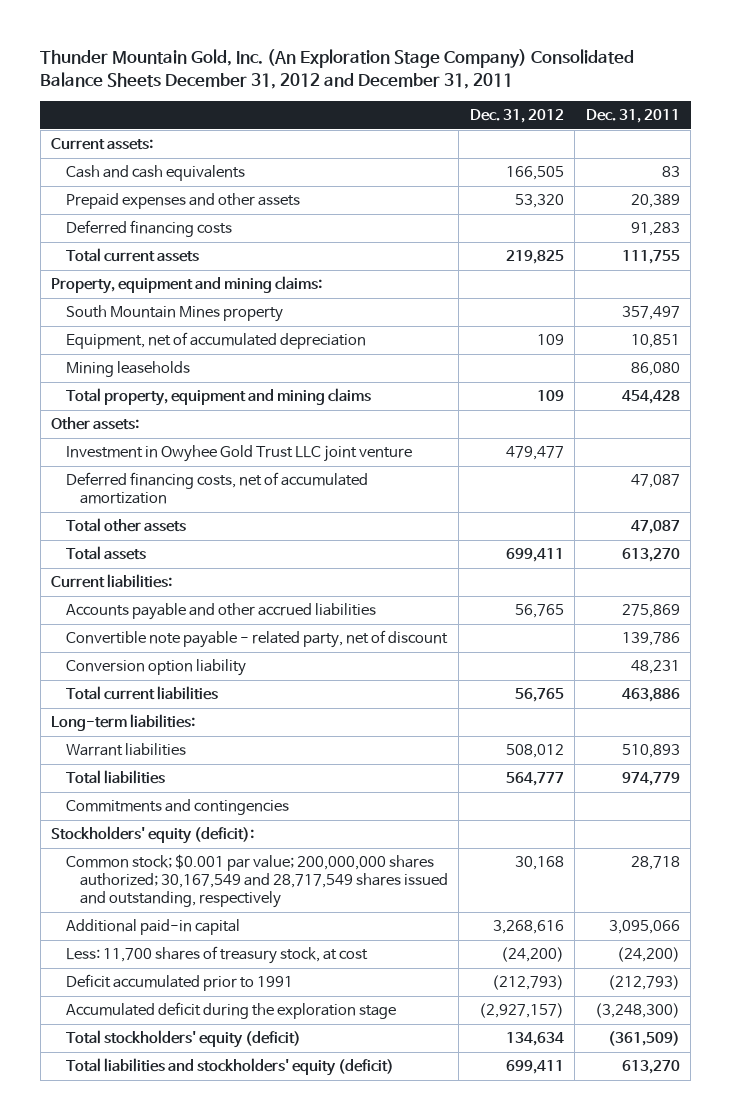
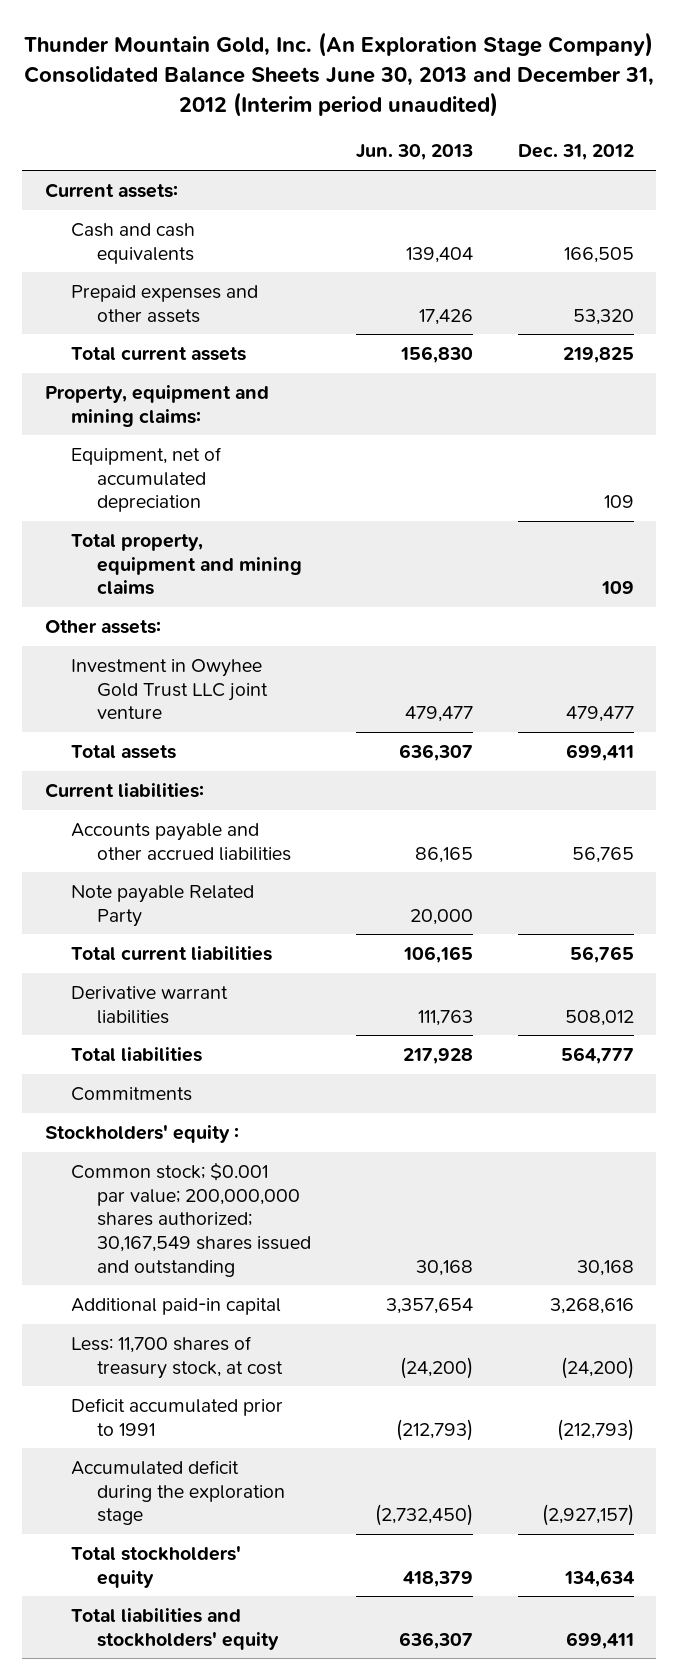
- Thunder Mountain Gold, Inc. (An Exploration Stage Company) Consolidated Balance Sheets December 31, 2012 and December 31, 2011
+ Thunder Mountain Gold, Inc. (An Exploration Stage Company) Consolidated Balance Sheets June 30, 2013 and December 31, 2012 (Interim period unaudited)
- | Dec. 31, 2012 | Dec. 31, 2011
+ | Jun. 30, 2013 | Dec. 31, 2012
- Deferred financing costs | | 91,283
- South Mountain Mines property | | 357,497
- Mining leaseholds | | 86,080
- Deferred financing costs, net of accumulated amortization | | 47,087
- Total other assets | | 47,087
- Convertible note payable - related party, net of discount | | 139,786
- Conversion option liability | | 48,231
+ Note payable Related Party | 20,000 |
- Long-term liabilities:
- Warrant liabilities | 508,012 | 510,893
+ Derivative warrant liabilities | 111,763 | 508,012
- Commitments and contingencies
- Stockholders' equity (deficit):
- Common stock; $0.001 par value; 200,000,000 shares authorized; 30,167,549 and 28,717,549 shares issued and outstanding, respectively | 30,168 | 28,718
+ Commitments
+ Stockholders' equity :
+ Common stock; $0.001 par value; 200,000,000 shares authorized; 30,167,549 shares issued and outstanding | 30,168 | 30,168
- Total stockholders' equity (deficit) | 134,634 | (361,509)
- Total liabilities and stockholders' equity (deficit) | 699,411 | 613,270
+ Total stockholders' equity | 418,379 | 134,634
+ Total liabilities and stockholders' equity | 636,307 | 699,411

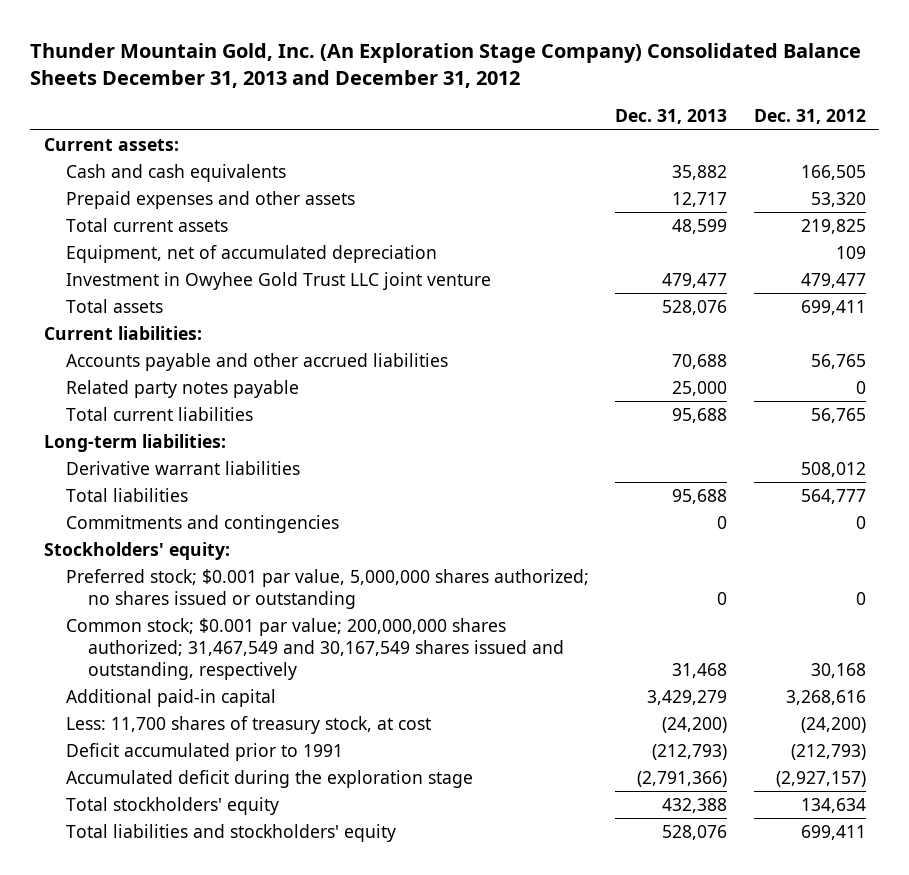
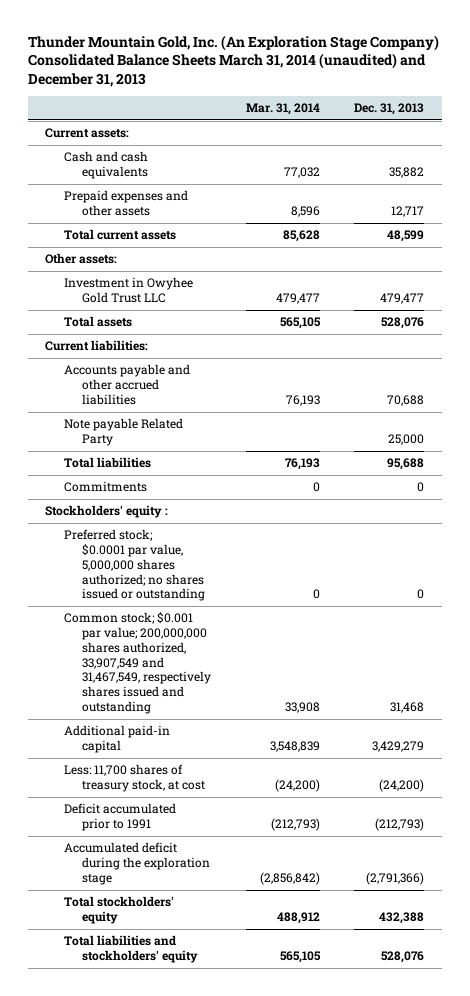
- Thunder Mountain Gold, Inc. (An Exploration Stage Company) Consolidated Balance Sheets December 31, 2013 and December 31, 2012
+ Thunder Mountain Gold, Inc. (An Exploration Stage Company) Consolidated Balance Sheets March 31, 2014 (unaudited) and December 31, 2013
- | Dec. 31, 2013 | Dec. 31, 2012
+ | Mar. 31, 2014 | Dec. 31, 2013
- Equipment, net of accumulated depreciation | | 109
- Investment in Owyhee Gold Trust LLC joint venture | 479,477 | 479,477
+ Other assets:
+ Investment in Owyhee Gold Trust LLC | 479,477 | 479,477
- Related party notes payable | 25,000 | 0
- Total current liabilities | 95,688 | 56,765
- Long-term liabilities:
- Derivative warrant liabilities | | 508,012
+ Note payable Related Party | | 25,000
- Commitments and contingencies | 0 | 0
- Stockholders' equity:
- Preferred stock; $0.001 par value, 5,000,000 shares authorized; no shares issued or outstanding | 0 | 0
- Common stock; $0.001 par value; 200,000,000 shares authorized; 31,467,549 and 30,167,549 shares issued and outstanding, respectively | 31,468 | 30,168
+ Commitments | 0 | 0
+ Stockholders' equity :
+ Preferred stock; $0.0001 par value, 5,000,000 shares authorized; no shares issued or outstanding | 0 | 0
+ Common stock; $0.001 par value; 200,000,000 shares authorized, 33,907,549 and 31,467,549, respectively shares issued and outstanding | 33,908 | 31,468

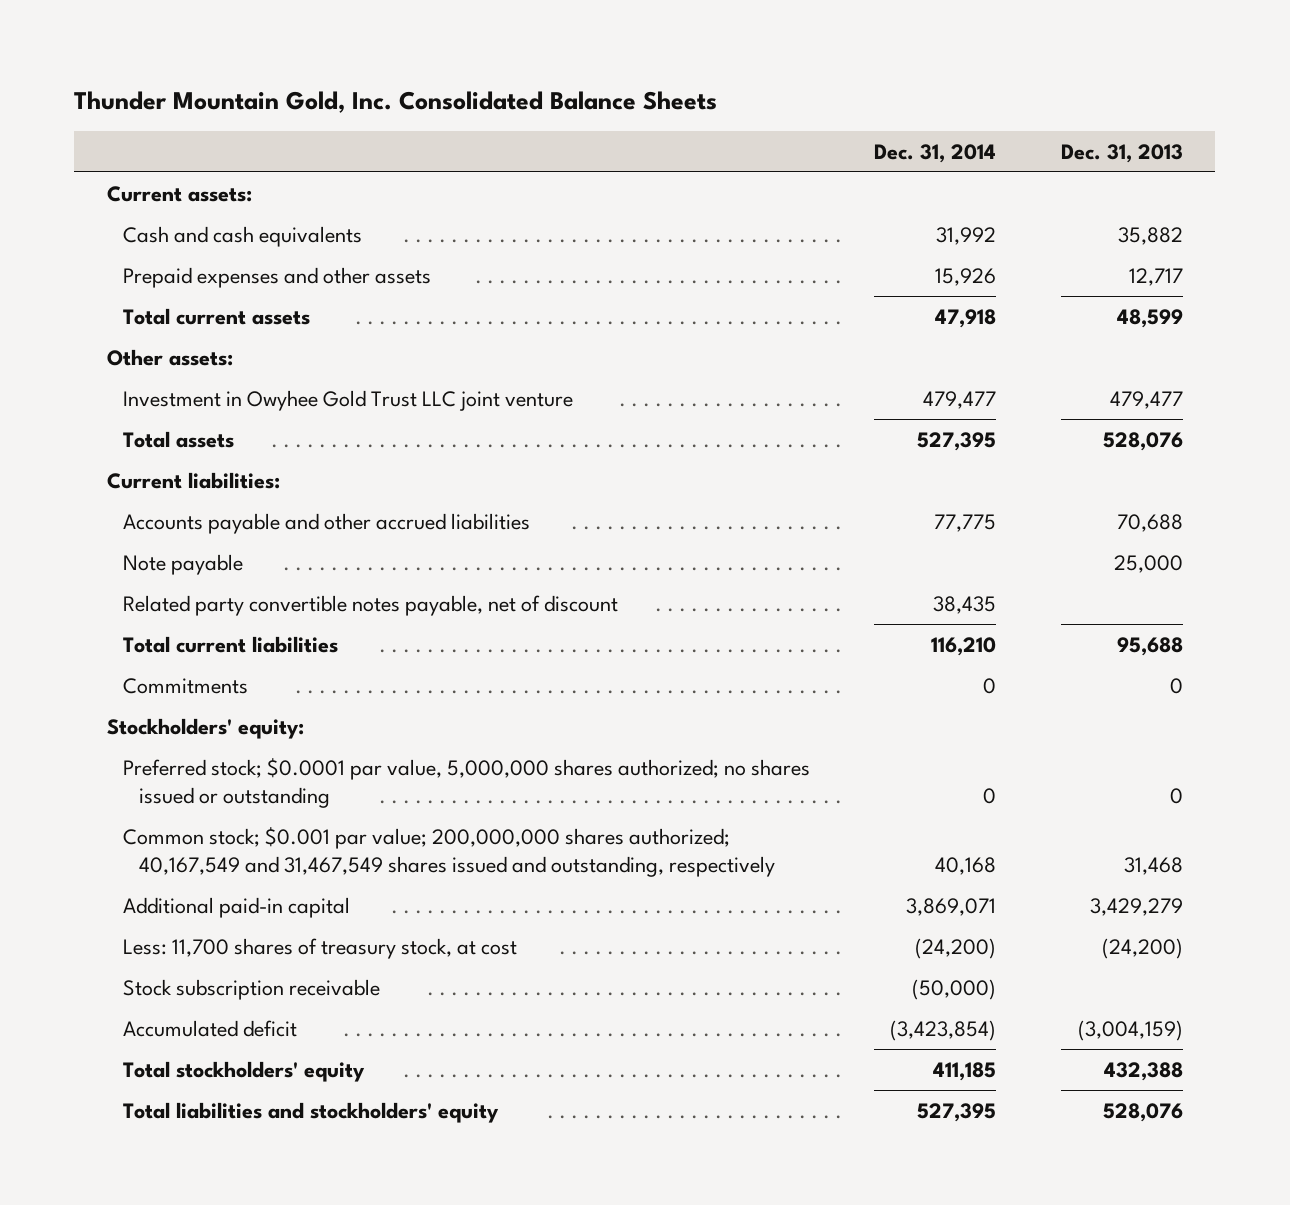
- Thunder Mountain Gold, Inc. (An Exploration Stage Company) Consolidated Balance Sheets March 31, 2014 (unaudited) and December 31, 2013
+ Thunder Mountain Gold, Inc. Consolidated Balance Sheets
- | Mar. 31, 2014 | Dec. 31, 2013
+ | Dec. 31, 2014 | Dec. 31, 2013
- Investment in Owyhee Gold Trust LLC | 479,477 | 479,477
+ Investment in Owyhee Gold Trust LLC joint venture | 479,477 | 479,477
- Note payable Related Party | | 25,000
- Total liabilities | 76,193 | 95,688
+ Note payable | | 25,000
+ Related party convertible notes payable, net of discount | 38,435 |
+ Total current liabilities | 116,210 | 95,688
- Stockholders' equity :
+ Stockholders' equity:
- Common stock; $0.001 par value; 200,000,000 shares authorized, 33,907,549 and 31,467,549, respectively shares issued and outstanding | 33,908 | 31,468
+ Common stock; $0.001 par value; 200,000,000 shares authorized; 40,167,549 and 31,467,549 shares issued and outstanding, respectively | 40,168 | 31,468
- Deficit accumulated prior to 1991 | (212,793) | (212,793)
- Accumulated deficit during the exploration stage | (2,856,842) | (2,791,366)
+ Stock subscription receivable | (50,000) |
+ Accumulated deficit | (3,423,854) | (3,004,159)

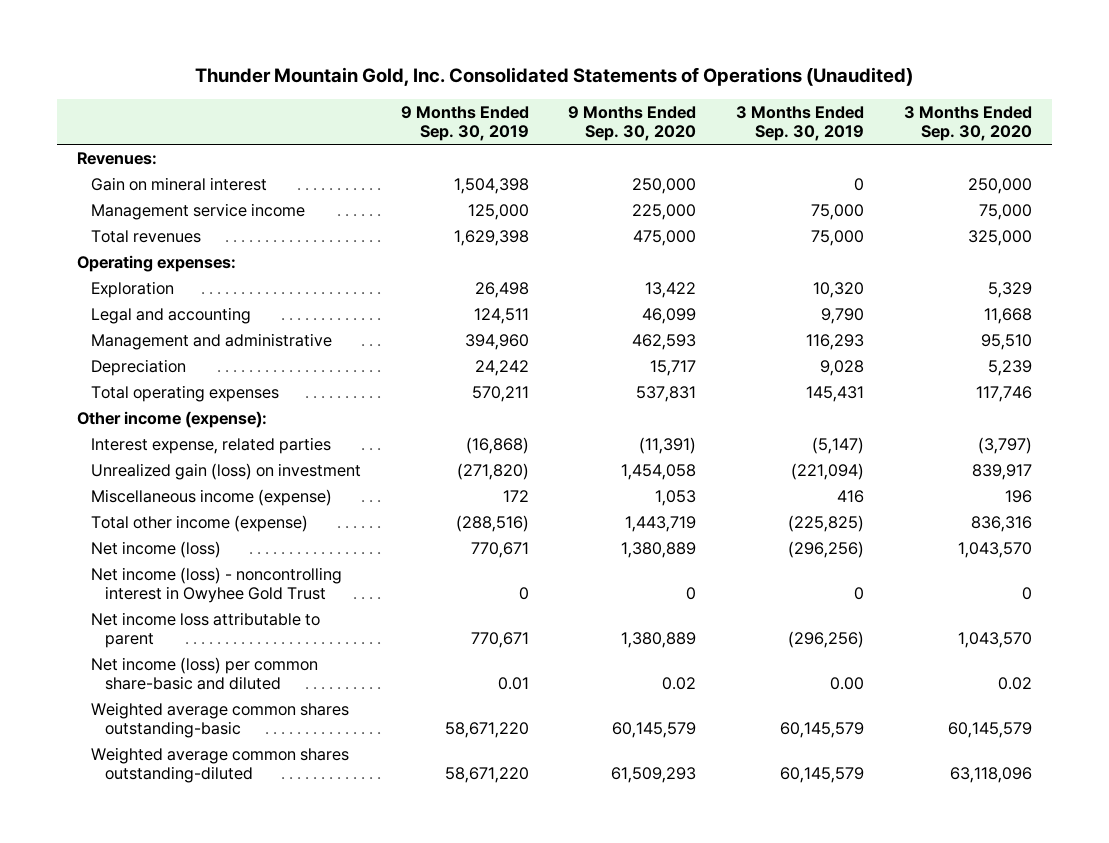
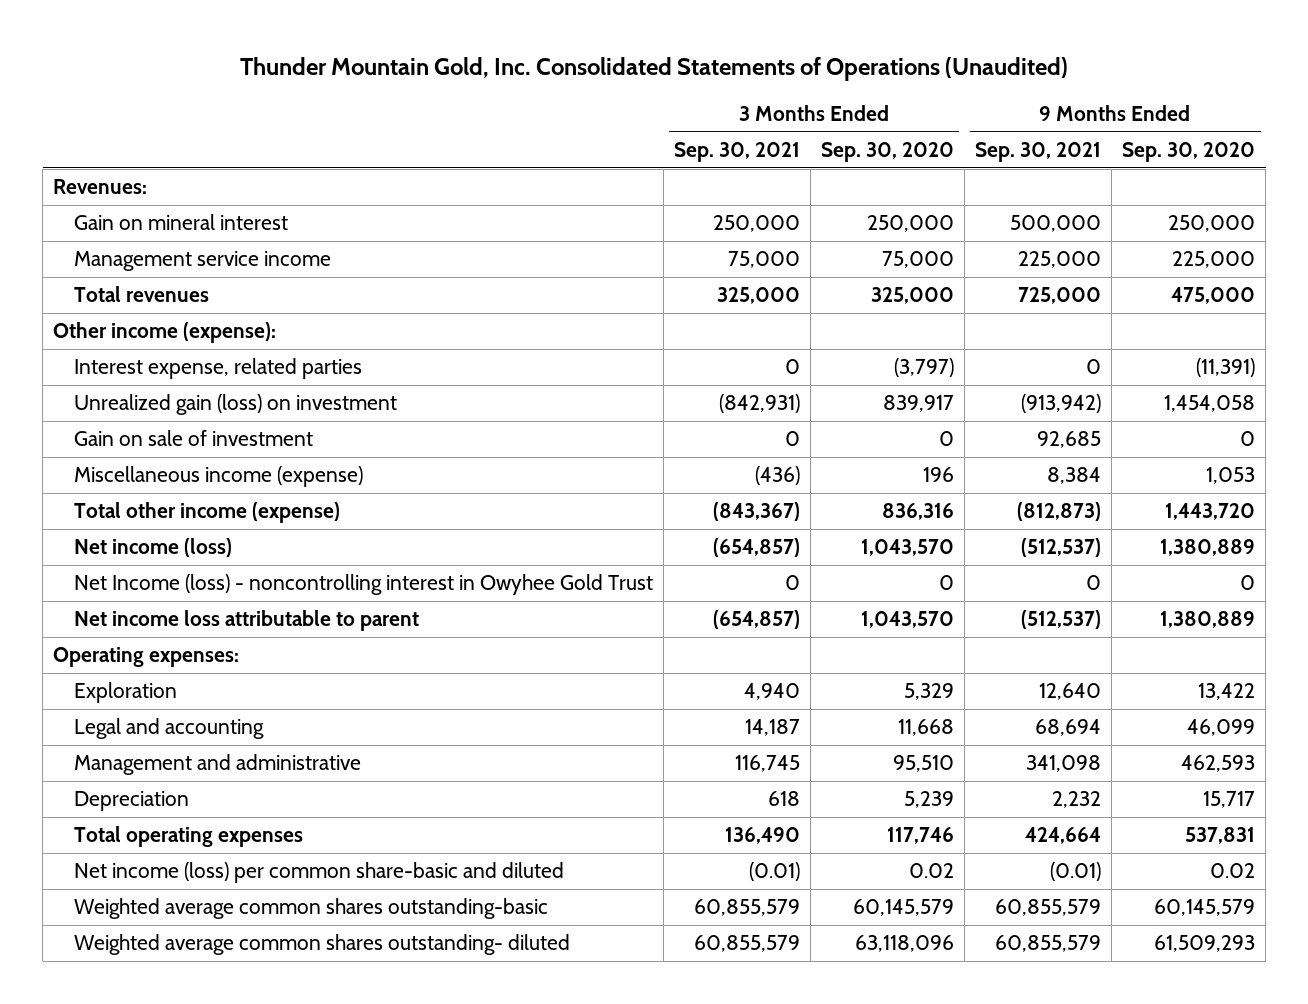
- | 9 Months Ended Sep. 30, 2019 | 9 Months Ended Sep. 30, 2020 | 3 Months Ended Sep. 30, 2019 | 3 Months Ended Sep. 30, 2020
+ | 3 Months Ended Sep. 30, 2021 | 3 Months Ended Sep. 30, 2020 | 9 Months Ended Sep. 30, 2021 | 9 Months Ended Sep. 30, 2020
+ Gain on sale of investment | 0 | 0 | 92,685 | 0
- Total other income (expense) | (288,516) | 1,443,719 | (225,825) | 836,316
+ Total other income (expense) | (843,367) | 836,316 | (812,873) | 1,443,720
- Net income (loss) - noncontrolling interest in Owyhee Gold Trust | 0 | 0 | 0 | 0
+ Net Income (loss) - noncontrolling interest in Owyhee Gold Trust | 0 | 0 | 0 | 0
moved down: Operating expenses:
moved down: Exploration | 4,940 | 5,329 | 12,640 | 13,422
moved down: Legal and accounting | 14,187 | 11,668 | 68,694 | 46,099
moved down: Management and administrative | 116,745 | 95,510 | 341,098 | 462,593
moved down: Depreciation | 618 | 5,239 | 2,232 | 15,717
moved down: Total operating expenses | 136,490 | 117,746 | 424,664 | 537,831
- Weighted average common shares outstanding-diluted | 58,671,220 | 61,509,293 | 60,145,579 | 63,118,096
+ Weighted average common shares outstanding- diluted | 60,855,579 | 63,118,096 | 60,855,579 | 61,509,293

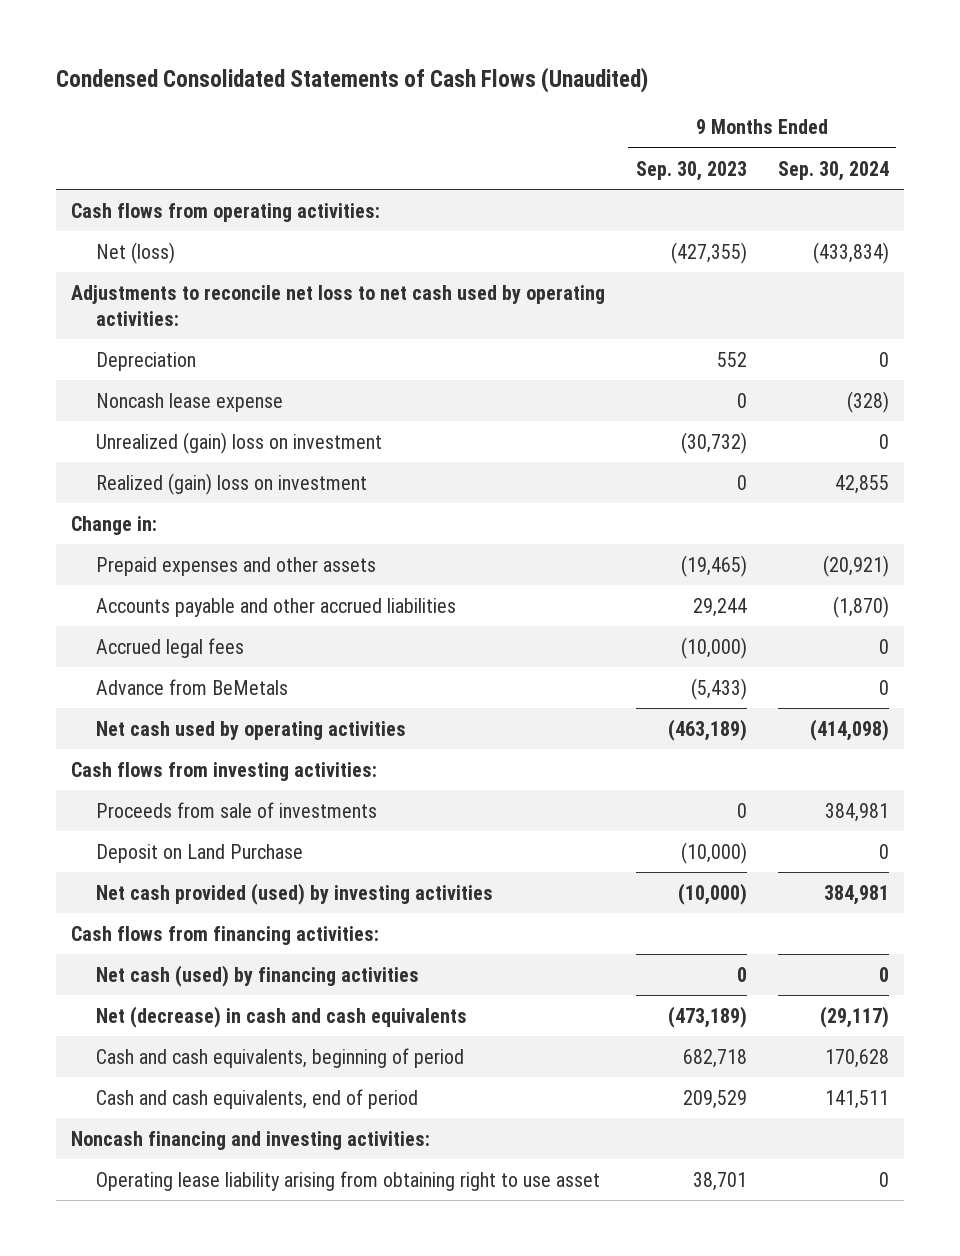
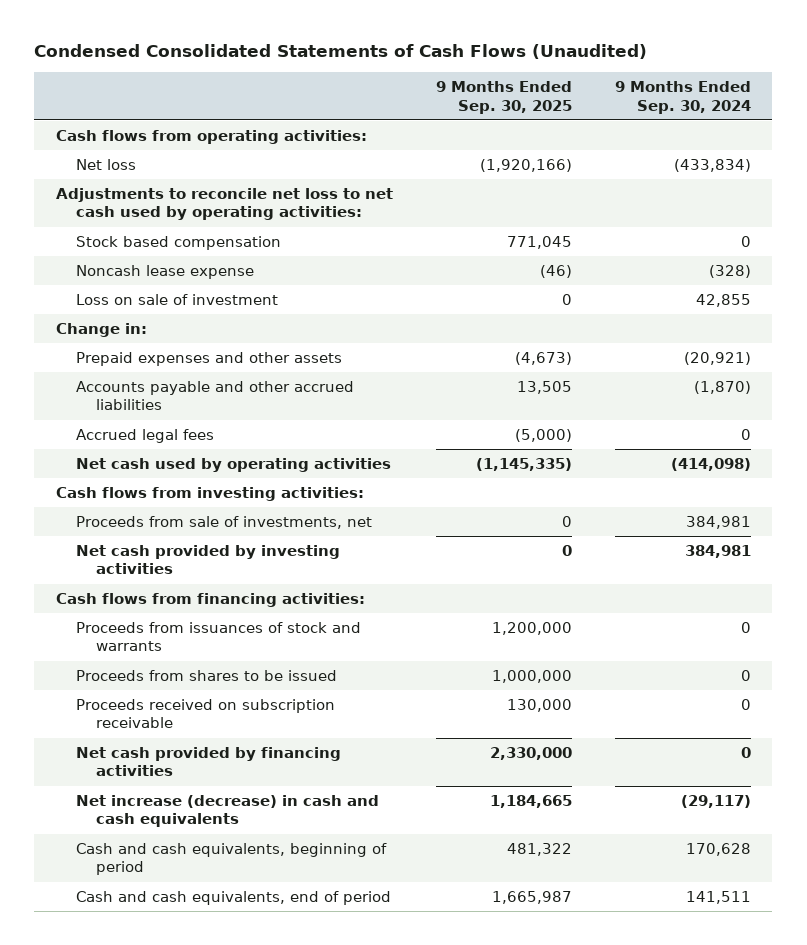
- | 9 Months Ended Sep. 30, 2023 | 9 Months Ended Sep. 30, 2024
+ | 9 Months Ended Sep. 30, 2025 | 9 Months Ended Sep. 30, 2024
- Net (loss) | (427,355) | (433,834)
+ Net loss | (1,920,166) | (433,834)
- Depreciation | 552 | 0
+ Stock based compensation | 771,045 | 0
- Unrealized (gain) loss on investment | (30,732) | 0
- Realized (gain) loss on investment | 0 | 42,855
+ Loss on sale of investment | 0 | 42,855
- Advance from BeMetals | (5,433) | 0
- Proceeds from sale of investments | 0 | 384,981
- Deposit on Land Purchase | (10,000) | 0
- Net cash provided (used) by investing activities | (10,000) | 384,981
+ Proceeds from sale of investments, net | 0 | 384,981
+ Net cash provided by investing activities | 0 | 384,981
- Net cash (used) by financing activities | 0 | 0
- Net (decrease) in cash and cash equivalents | (473,189) | (29,117)
+ Proceeds from issuances of stock and warrants | 1,200,000 | 0
+ Proceeds from shares to be issued | 1,000,000 | 0
+ Proceeds received on subscription receivable | 130,000 | 0
+ Net cash provided by financing activities | 2,330,000 | 0
+ Net increase (decrease) in cash and cash equivalents | 1,184,665 | (29,117)
- Noncash financing and investing activities:
- Operating lease liability arising from obtaining right to use asset | 38,701 | 0

